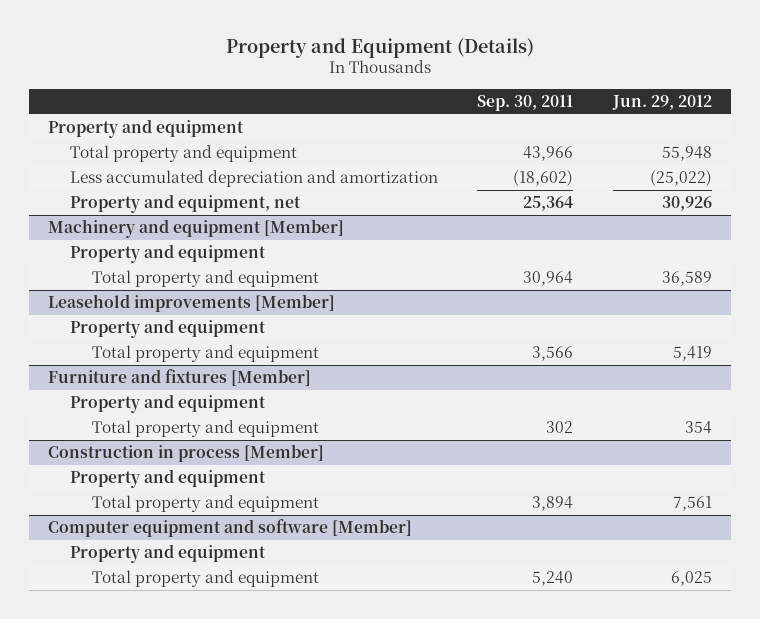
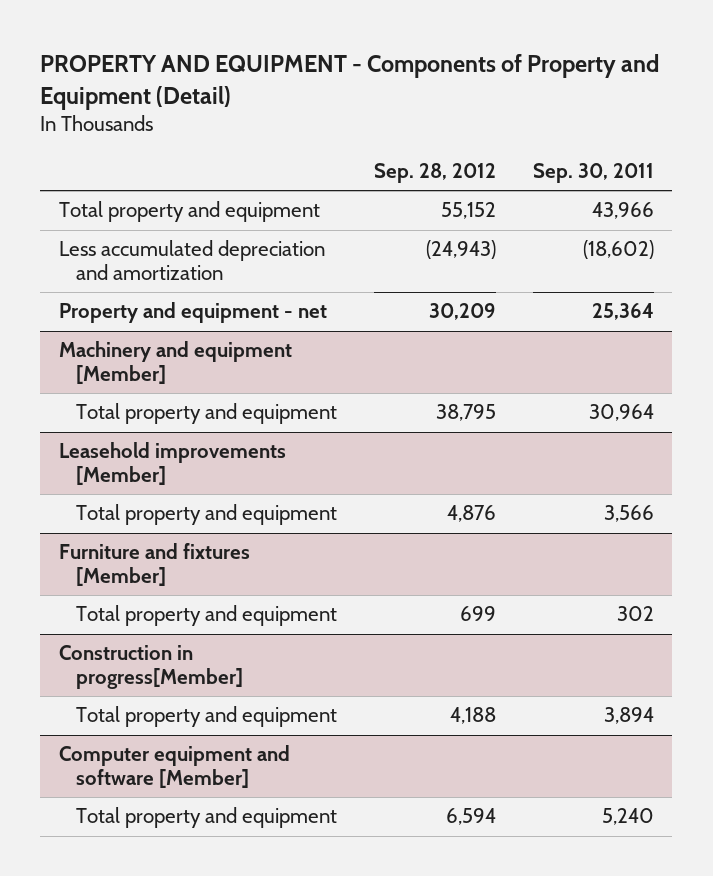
- Property and Equipment (Details)
+ PROPERTY AND EQUIPMENT - Components of Property and Equipment (Detail)
- | Sep. 30, 2011 | Jun. 29, 2012
+ | Sep. 28, 2012 | Sep. 30, 2011
- Property and equipment
- Property and equipment, net | 25,364 | 30,926
+ Property and equipment - net | 30,209 | 25,364
@ Machinery and equipment [Member]
- Property and equipment
@ Leasehold improvements [Member]
- Property and equipment
@ Furniture and fixtures [Member]
- Property and equipment
- Construction in process [Member]
- Property and equipment
+ Construction in progress[Member]
@ Computer equipment and software [Member]
- Property and equipment

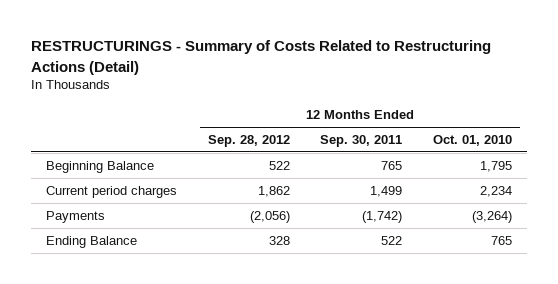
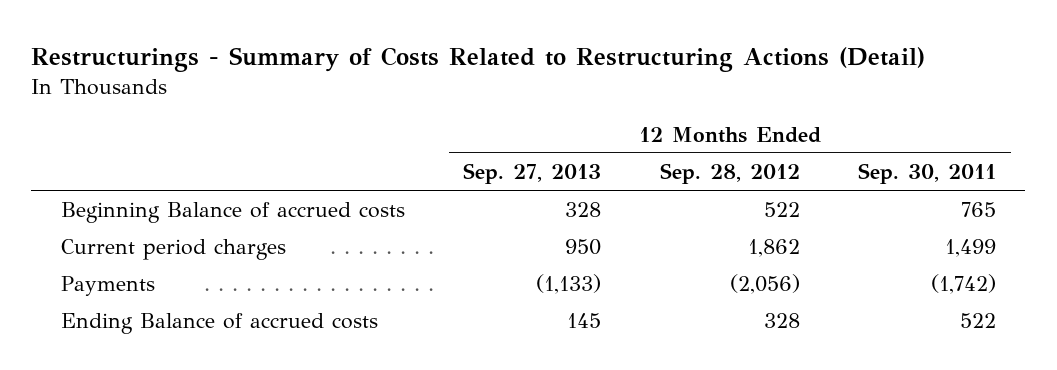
- RESTRUCTURINGS - Summary of Costs Related to Restructuring Actions (Detail)
+ Restructurings - Summary of Costs Related to Restructuring Actions (Detail)
- | 12 Months Ended Sep. 28, 2012 | 12 Months Ended Sep. 30, 2011 | 12 Months Ended Oct. 01, 2010
+ | 12 Months Ended Sep. 27, 2013 | 12 Months Ended Sep. 28, 2012 | 12 Months Ended Sep. 30, 2011
- Beginning Balance | 522 | 765 | 1,795
+ Beginning Balance of accrued costs | 328 | 522 | 765
- Ending Balance | 328 | 522 | 765
+ Ending Balance of accrued costs | 145 | 328 | 522

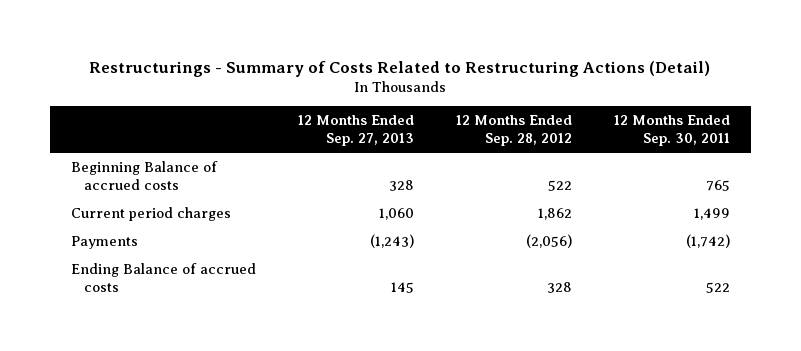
- Current period charges | 950 | 1,862 | 1,499
- Payments | (1,133) | (2,056) | (1,742)
+ Current period charges | 1,060 | 1,862 | 1,499
+ Payments | (1,243) | (2,056) | (1,742)

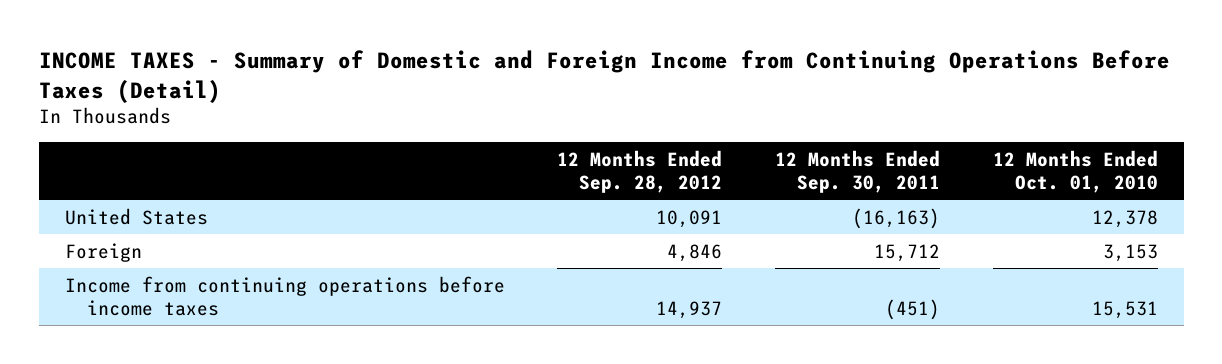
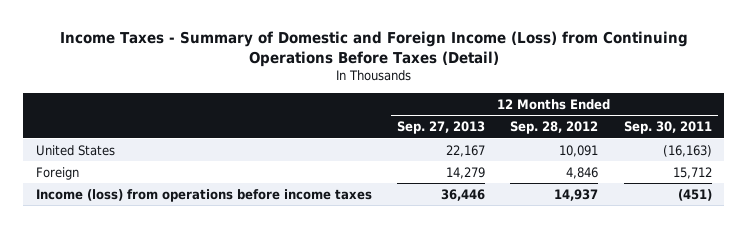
- INCOME TAXES - Summary of Domestic and Foreign Income from Continuing Operations Before Taxes (Detail)
+ Income Taxes - Summary of Domestic and Foreign Income (Loss) from Continuing Operations Before Taxes (Detail)
- | 12 Months Ended Sep. 28, 2012 | 12 Months Ended Sep. 30, 2011 | 12 Months Ended Oct. 01, 2010
+ | 12 Months Ended Sep. 27, 2013 | 12 Months Ended Sep. 28, 2012 | 12 Months Ended Sep. 30, 2011
- Income from continuing operations before income taxes | 14,937 | (451) | 15,531
+ Income (loss) from operations before income taxes | 36,446 | 14,937 | (451)

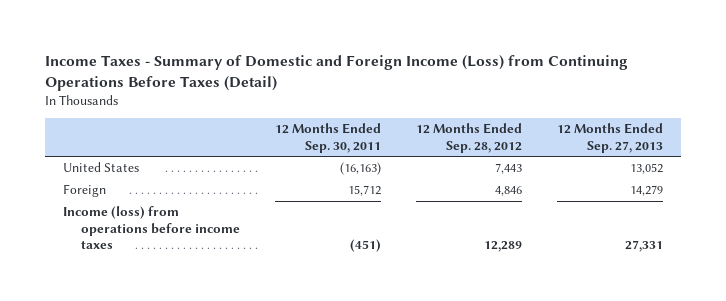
- | 12 Months Ended Sep. 27, 2013 | 12 Months Ended Sep. 28, 2012 | 12 Months Ended Sep. 30, 2011
+ | 12 Months Ended Sep. 30, 2011 | 12 Months Ended Sep. 28, 2012 | 12 Months Ended Sep. 27, 2013
- United States | 22,167 | 10,091 | (16,163)
+ United States | (16,163) | 7,443 | 13,052
- Income (loss) from operations before income taxes | 36,446 | 14,937 | (451)
+ Income (loss) from operations before income taxes | (451) | 12,289 | 27,331

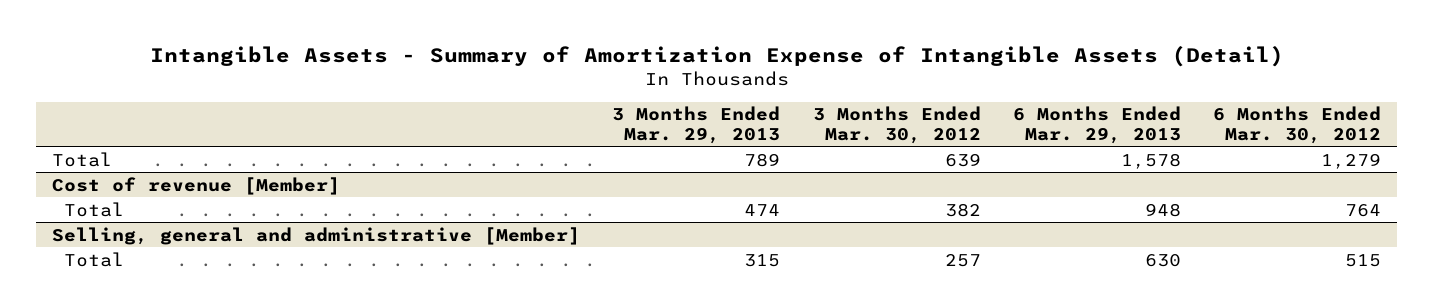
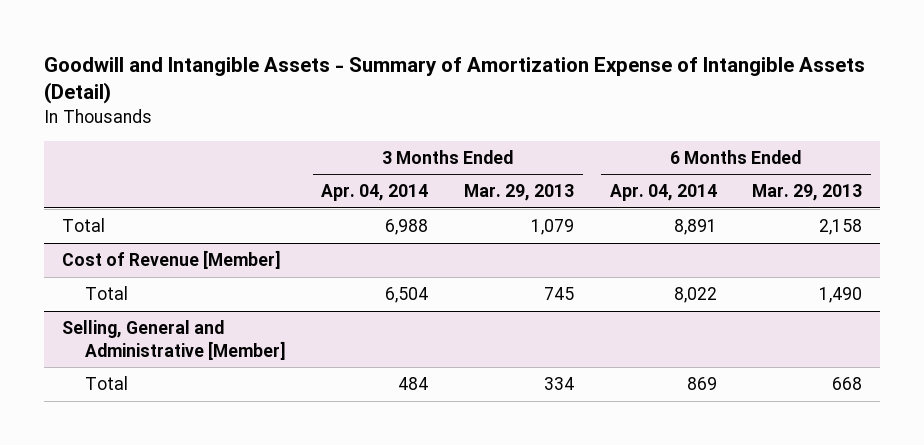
- Intangible Assets - Summary of Amortization Expense of Intangible Assets (Detail)
+ Goodwill and Intangible Assets - Summary of Amortization Expense of Intangible Assets (Detail)
- | 3 Months Ended Mar. 29, 2013 | 3 Months Ended Mar. 30, 2012 | 6 Months Ended Mar. 29, 2013 | 6 Months Ended Mar. 30, 2012
+ | 3 Months Ended Apr. 04, 2014 | 3 Months Ended Mar. 29, 2013 | 6 Months Ended Apr. 04, 2014 | 6 Months Ended Mar. 29, 2013
- Total | 789 | 639 | 1,578 | 1,279
- Cost of revenue [Member]
- Total | 474 | 382 | 948 | 764
- Selling, general and administrative [Member]
- Total | 315 | 257 | 630 | 515
+ Total | 6,988 | 1,079 | 8,891 | 2,158
+ Cost of Revenue [Member]
+ Total | 6,504 | 745 | 8,022 | 1,490
+ Selling, General and Administrative [Member]
+ Total | 484 | 334 | 869 | 668

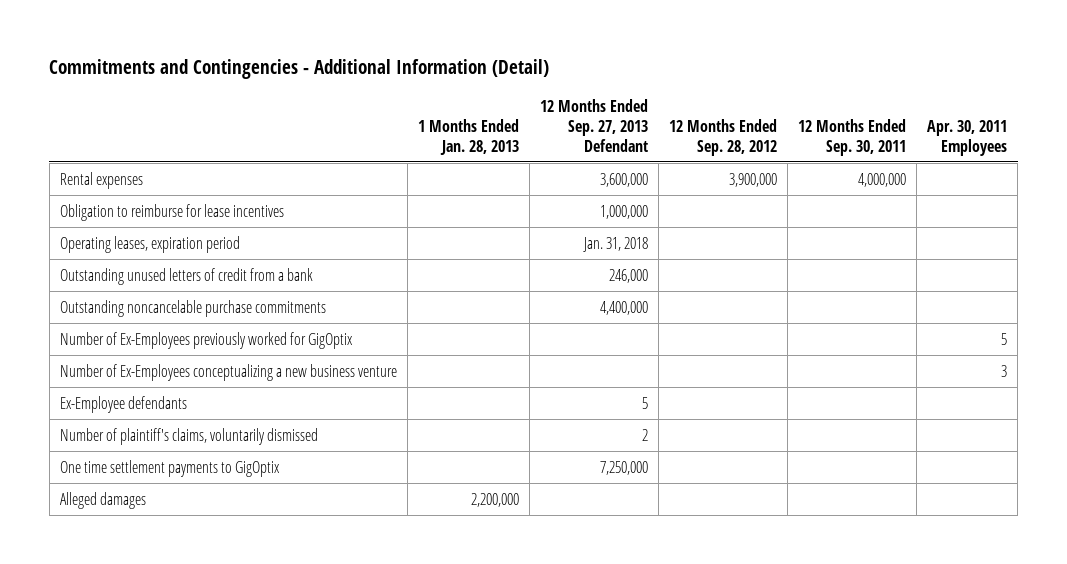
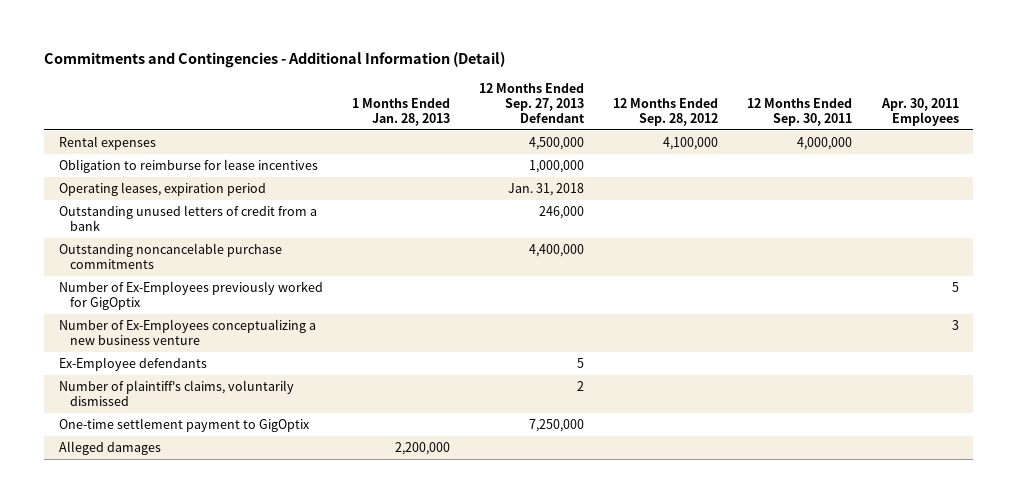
- Rental expenses | | 3,600,000 | 3,900,000 | 4,000,000 |
+ Rental expenses | | 4,500,000 | 4,100,000 | 4,000,000 |
- One time settlement payments to GigOptix | | 7,250,000 | | |
+ One-time settlement payment to GigOptix | | 7,250,000 | | |

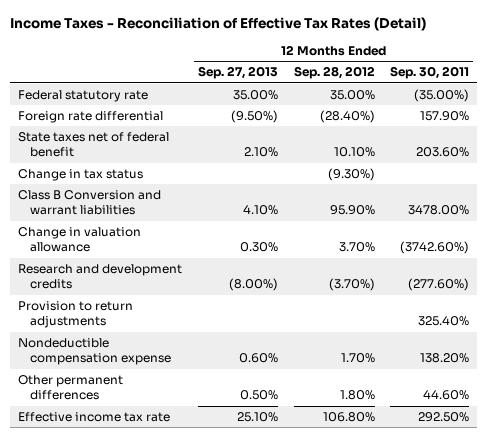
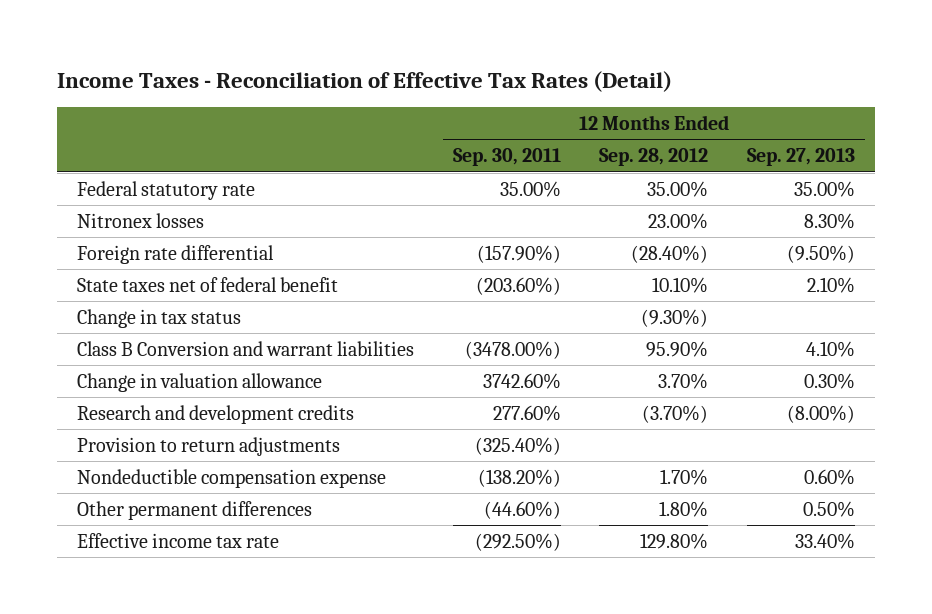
- | 12 Months Ended Sep. 27, 2013 | 12 Months Ended Sep. 28, 2012 | 12 Months Ended Sep. 30, 2011
+ | 12 Months Ended Sep. 30, 2011 | 12 Months Ended Sep. 28, 2012 | 12 Months Ended Sep. 27, 2013
- Federal statutory rate | 35.00% | 35.00% | (35.00%)
- Foreign rate differential | (9.50%) | (28.40%) | 157.90%
- State taxes net of federal benefit | 2.10% | 10.10% | 203.60%
+ Federal statutory rate | 35.00% | 35.00% | 35.00%
+ Nitronex losses | | 23.00% | 8.30%
+ Foreign rate differential | (157.90%) | (28.40%) | (9.50%)
+ State taxes net of federal benefit | (203.60%) | 10.10% | 2.10%
- Class B Conversion and warrant liabilities | 4.10% | 95.90% | 3478.00%
- Change in valuation allowance | 0.30% | 3.70% | (3742.60%)
- Research and development credits | (8.00%) | (3.70%) | (277.60%)
- Provision to return adjustments | | | 325.40%
- Nondeductible compensation expense | 0.60% | 1.70% | 138.20%
- Other permanent differences | 0.50% | 1.80% | 44.60%
- Effective income tax rate | 25.10% | 106.80% | 292.50%
+ Class B Conversion and warrant liabilities | (3478.00%) | 95.90% | 4.10%
+ Change in valuation allowance | 3742.60% | 3.70% | 0.30%
+ Research and development credits | 277.60% | (3.70%) | (8.00%)
+ Provision to return adjustments | (325.40%) | |
+ Nondeductible compensation expense | (138.20%) | 1.70% | 0.60%
+ Other permanent differences | (44.60%) | 1.80% | 0.50%
+ Effective income tax rate | (292.50%) | 129.80% | 33.40%

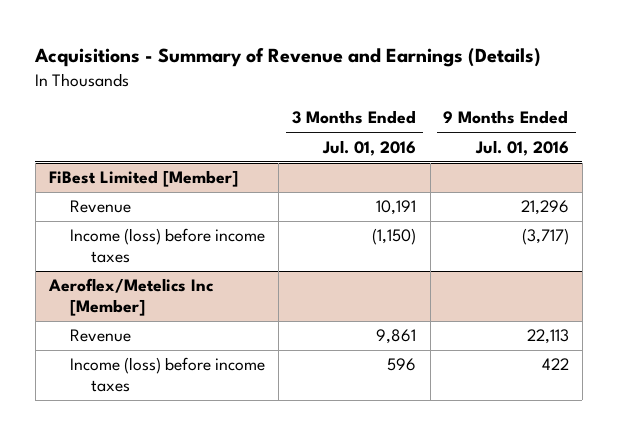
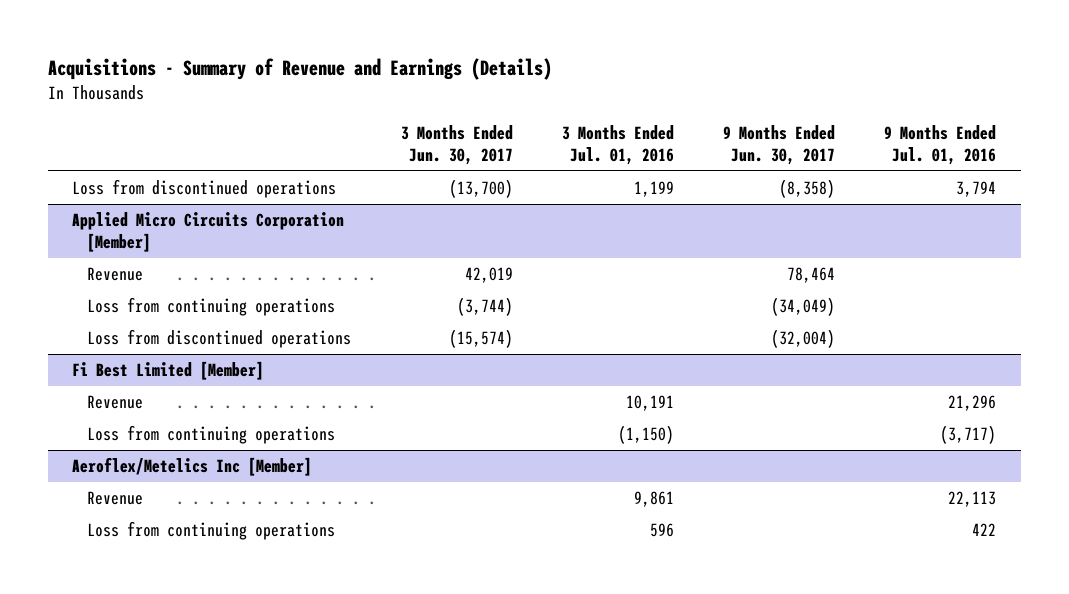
- | 3 Months Ended Jul. 01, 2016 | 9 Months Ended Jul. 01, 2016
+ | 3 Months Ended Jun. 30, 2017 | 3 Months Ended Jul. 01, 2016 | 9 Months Ended Jun. 30, 2017 | 9 Months Ended Jul. 01, 2016
- FiBest Limited [Member]
+ Loss from discontinued operations | (13,700) | 1,199 | (8,358) | 3,794
+ Applied Micro Circuits Corporation [Member]
+ Revenue | 42,019 | | 78,464 |
+ Loss from continuing operations | (3,744) | | (34,049) |
+ Loss from discontinued operations | (15,574) | | (32,004) |
+ Fi Best Limited [Member]
- Income (loss) before income taxes | (1,150) | (3,717)
+ Loss from continuing operations | | (1,150) | | (3,717)
@ Aeroflex/Metelics Inc [Member]
- Income (loss) before income taxes | 596 | 422
+ Loss from continuing operations | | 596 | | 422

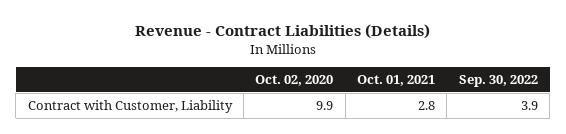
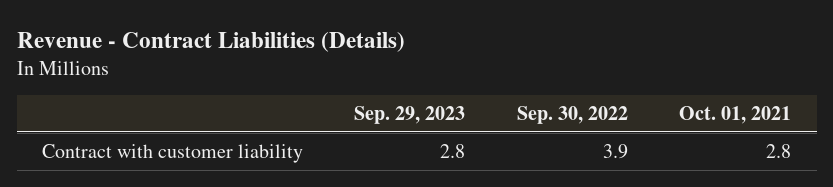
- | Oct. 02, 2020 | Oct. 01, 2021 | Sep. 30, 2022
+ | Sep. 29, 2023 | Sep. 30, 2022 | Oct. 01, 2021
- Contract with Customer, Liability | 9.9 | 2.8 | 3.9
+ Contract with customer liability | 2.8 | 3.9 | 2.8

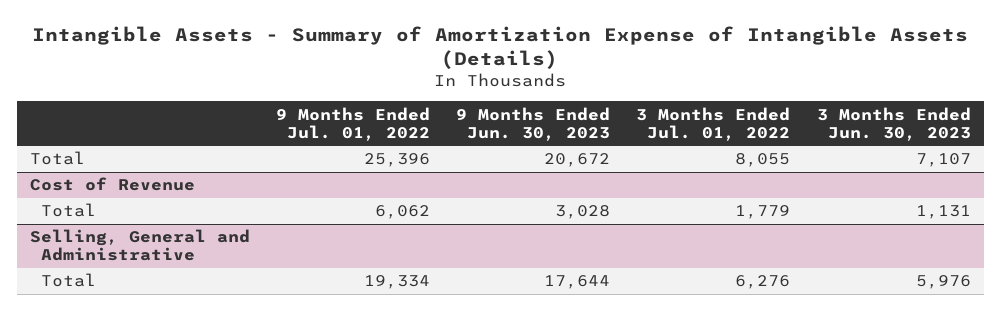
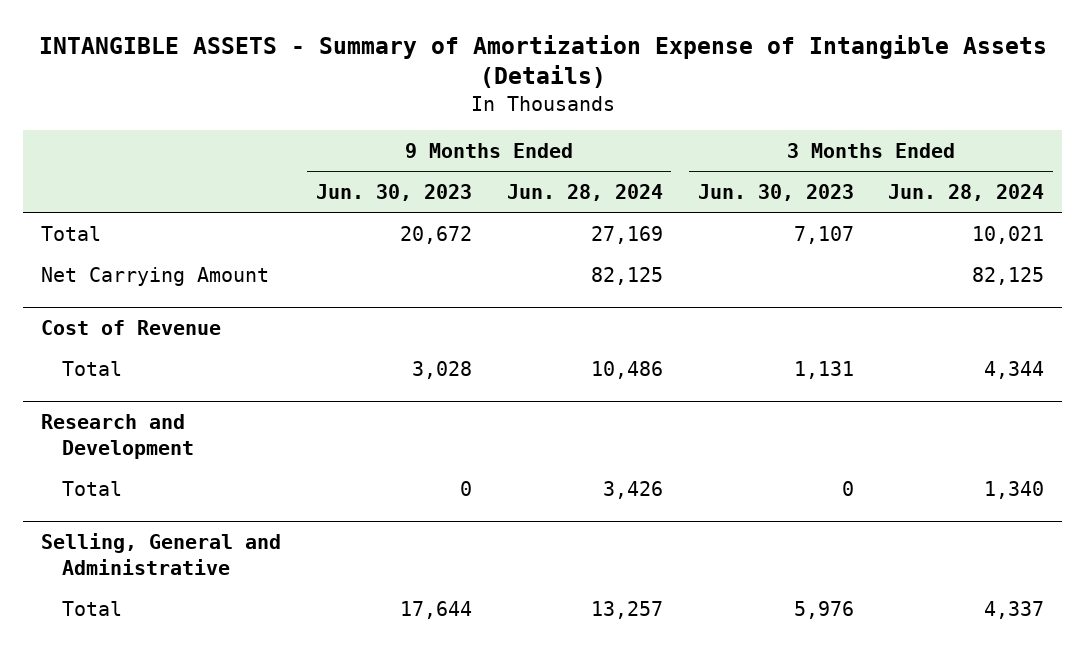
- Intangible Assets - Summary of Amortization Expense of Intangible Assets (Details)
+ INTANGIBLE ASSETS - Summary of Amortization Expense of Intangible Assets (Details)
- | 9 Months Ended Jul. 01, 2022 | 9 Months Ended Jun. 30, 2023 | 3 Months Ended Jul. 01, 2022 | 3 Months Ended Jun. 30, 2023
+ | 9 Months Ended Jun. 30, 2023 | 9 Months Ended Jun. 28, 2024 | 3 Months Ended Jun. 30, 2023 | 3 Months Ended Jun. 28, 2024
+ Net Carrying Amount | | 82,125 | | 82,125
+ Research and Development
+ Total | 0 | 3,426 | 0 | 1,340

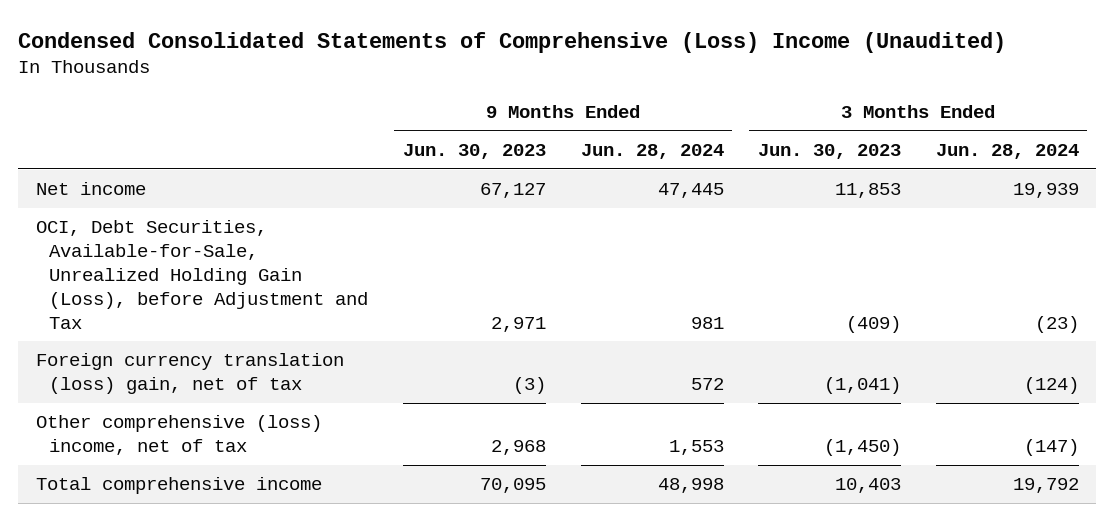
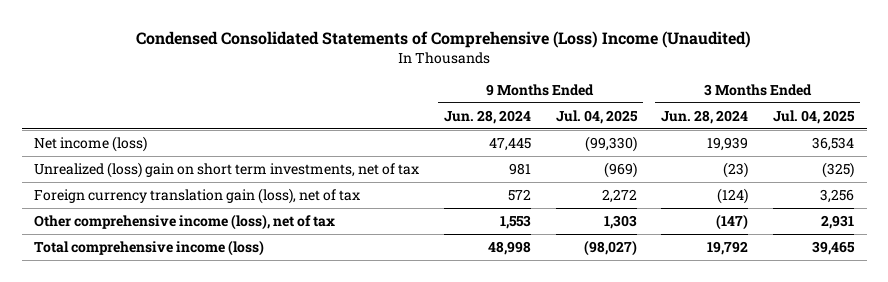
- | 9 Months Ended Jun. 30, 2023 | 9 Months Ended Jun. 28, 2024 | 3 Months Ended Jun. 30, 2023 | 3 Months Ended Jun. 28, 2024
+ | 9 Months Ended Jun. 28, 2024 | 9 Months Ended Jul. 04, 2025 | 3 Months Ended Jun. 28, 2024 | 3 Months Ended Jul. 04, 2025
- Net income | 67,127 | 47,445 | 11,853 | 19,939
- OCI, Debt Securities, Available-for-Sale, Unrealized Holding Gain (Loss), before Adjustment and Tax | 2,971 | 981 | (409) | (23)
- Foreign currency translation (loss) gain, net of tax | (3) | 572 | (1,041) | (124)
- Other comprehensive (loss) income, net of tax | 2,968 | 1,553 | (1,450) | (147)
- Total comprehensive income | 70,095 | 48,998 | 10,403 | 19,792
+ Net income (loss) | 47,445 | (99,330) | 19,939 | 36,534
+ Unrealized (loss) gain on short term investments, net of tax | 981 | (969) | (23) | (325)
+ Foreign currency translation gain (loss), net of tax | 572 | 2,272 | (124) | 3,256
+ Other comprehensive income (loss), net of tax | 1,553 | 1,303 | (147) | 2,931
+ Total comprehensive income (loss) | 48,998 | (98,027) | 19,792 | 39,465

